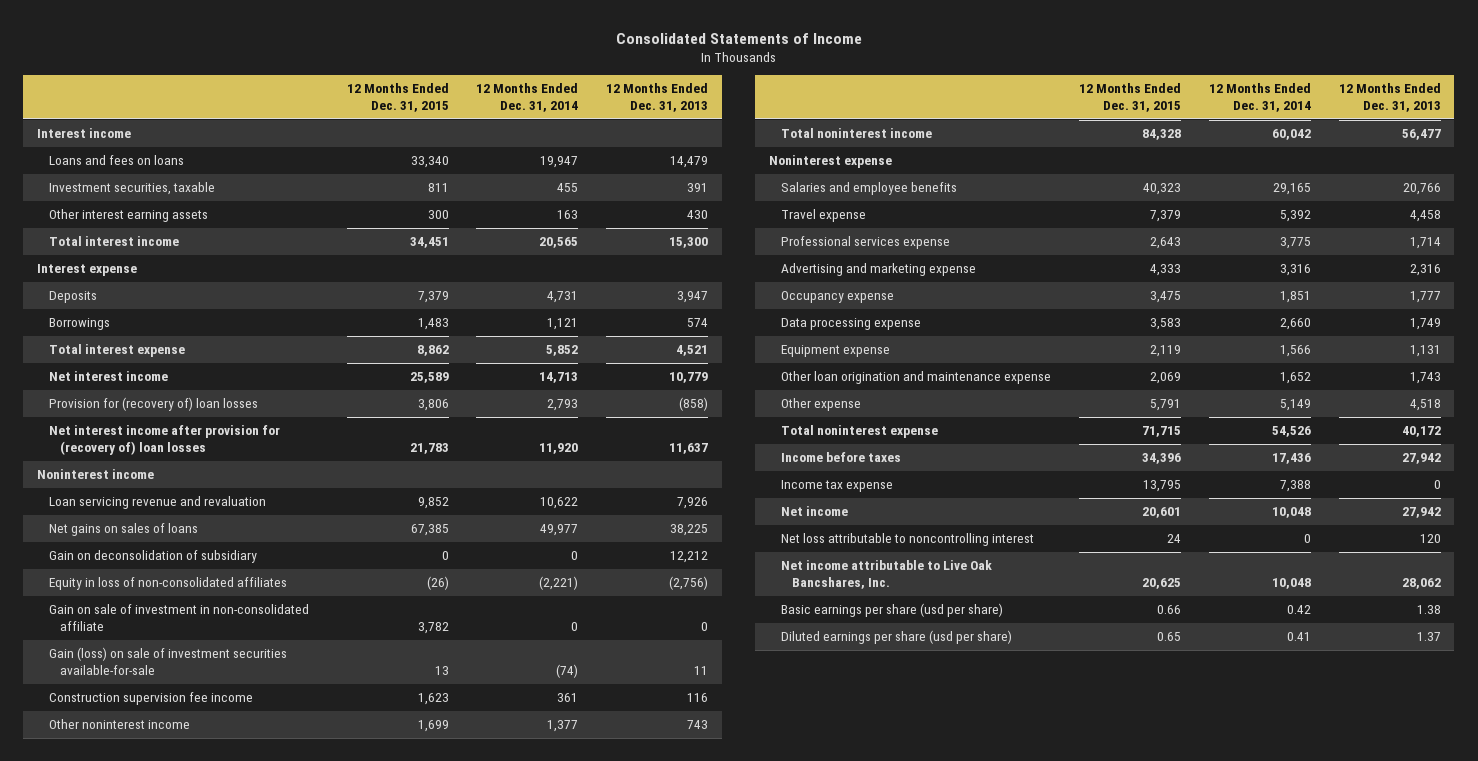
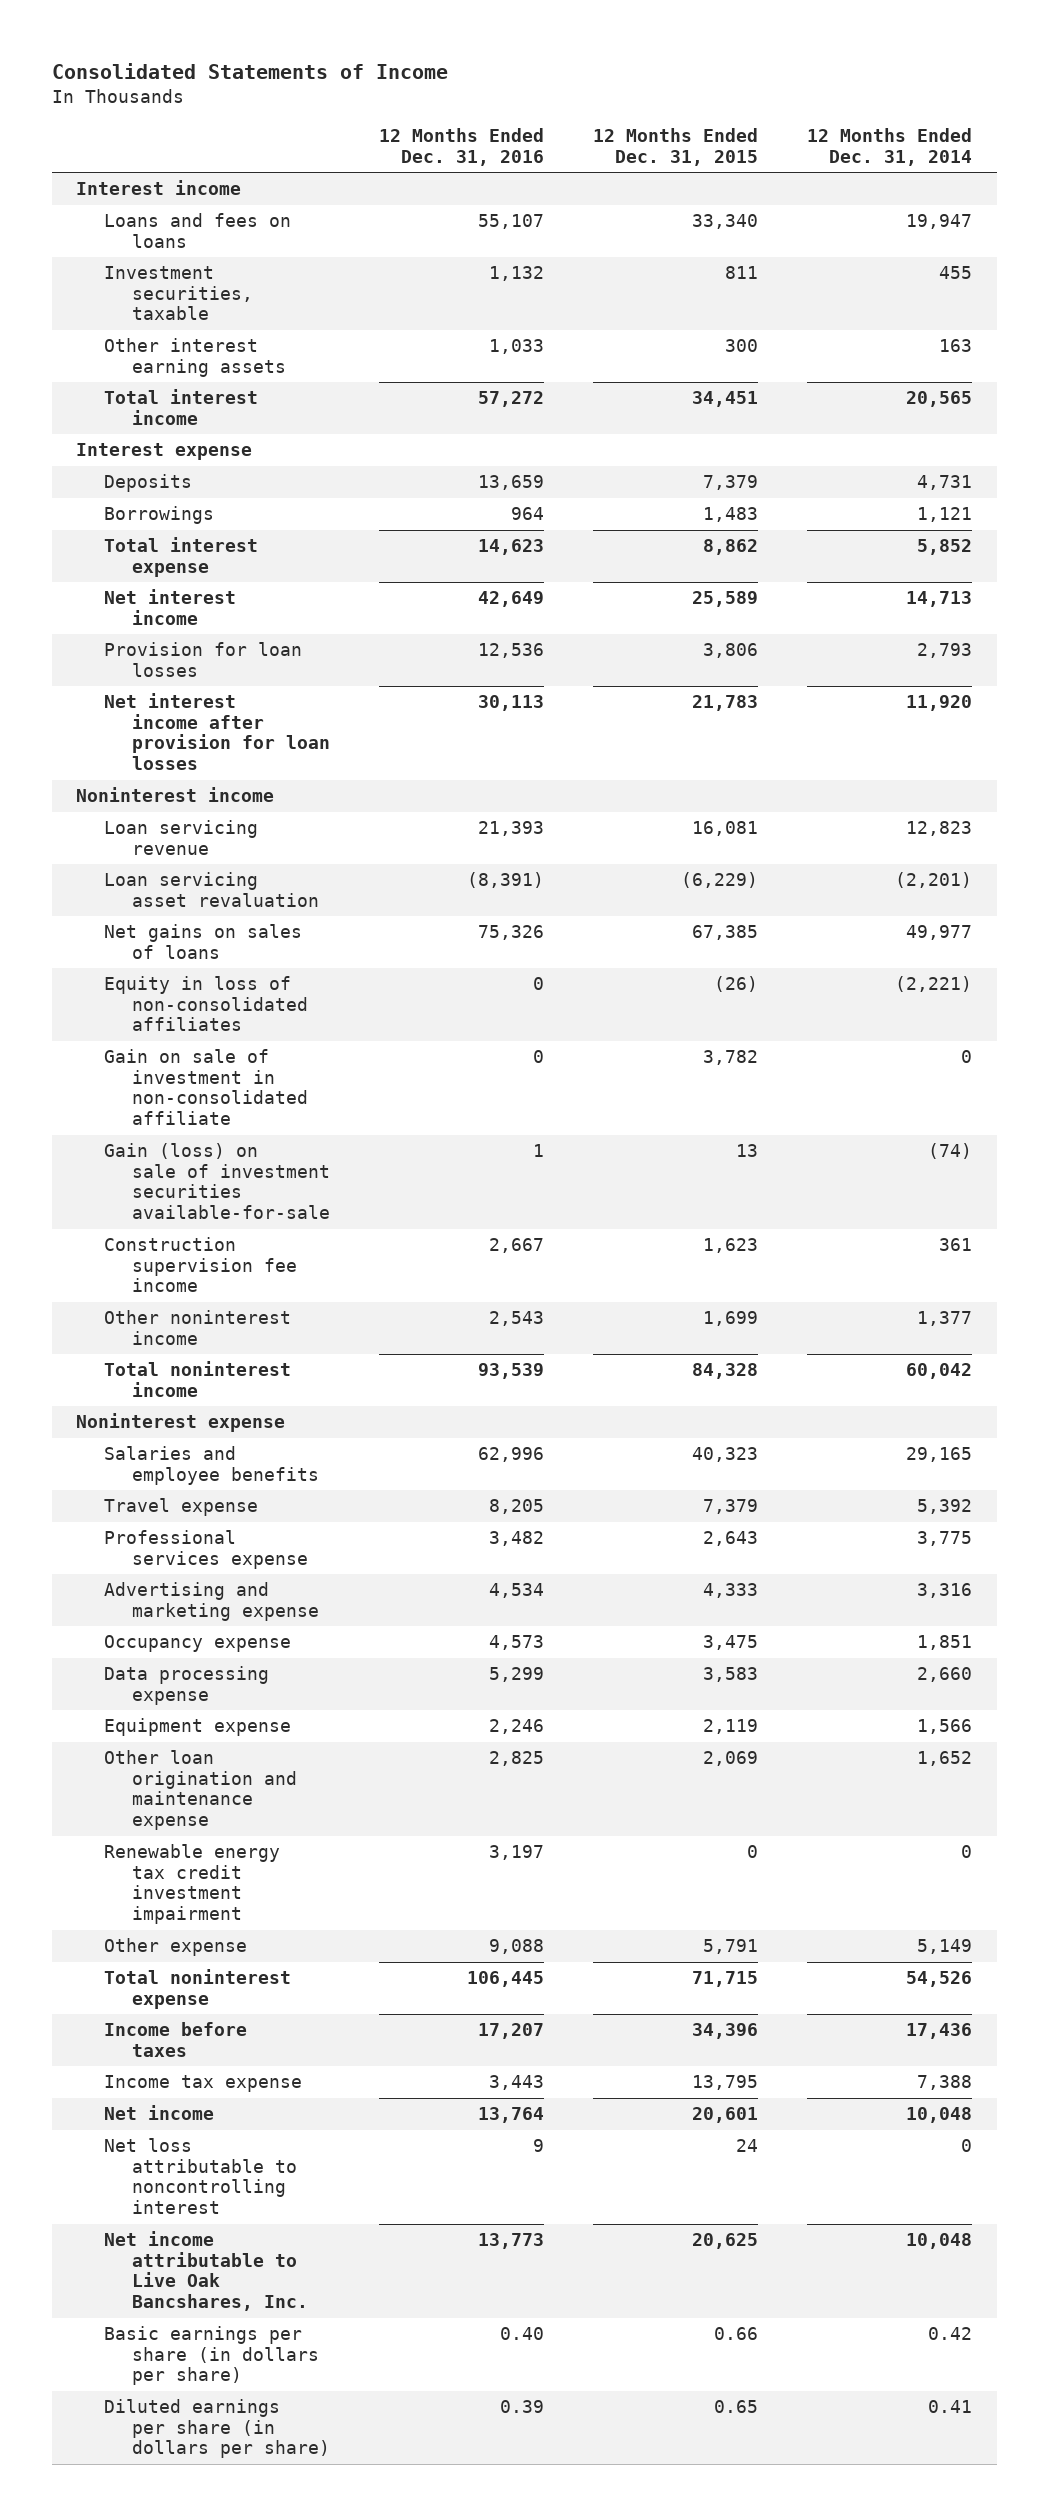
- | 12 Months Ended Dec. 31, 2015 | 12 Months Ended Dec. 31, 2014 | 12 Months Ended Dec. 31, 2013
+ | 12 Months Ended Dec. 31, 2016 | 12 Months Ended Dec. 31, 2015 | 12 Months Ended Dec. 31, 2014
- Provision for (recovery of) loan losses | 3,806 | 2,793 | (858)
- Net interest income after provision for (recovery of) loan losses | 21,783 | 11,920 | 11,637
+ Provision for loan losses | 12,536 | 3,806 | 2,793
+ Net interest income after provision for loan losses | 30,113 | 21,783 | 11,920
- Loan servicing revenue and revaluation | 9,852 | 10,622 | 7,926
+ Loan servicing revenue | 21,393 | 16,081 | 12,823
+ Loan servicing asset revaluation | (8,391) | (6,229) | (2,201)
- Gain on deconsolidation of subsidiary | 0 | 0 | 12,212
+ Renewable energy tax credit investment impairment | 3,197 | 0 | 0
- Basic earnings per share (usd per share) | 0.66 | 0.42 | 1.38
- Diluted earnings per share (usd per share) | 0.65 | 0.41 | 1.37
+ Basic earnings per share (in dollars per share) | 0.40 | 0.66 | 0.42
+ Diluted earnings per share (in dollars per share) | 0.39 | 0.65 | 0.41

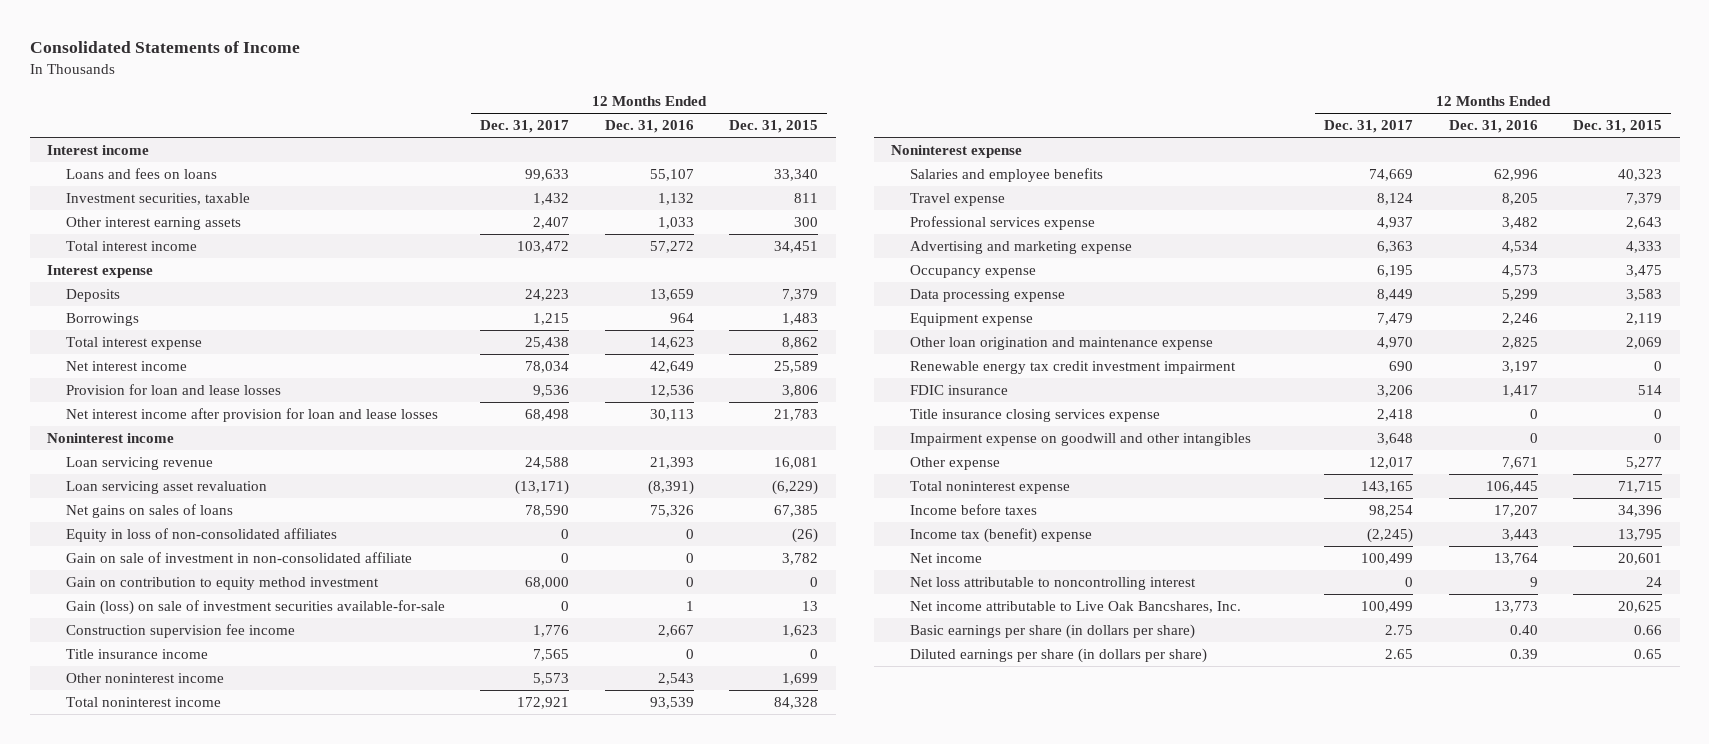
- | 12 Months Ended Dec. 31, 2016 | 12 Months Ended Dec. 31, 2015 | 12 Months Ended Dec. 31, 2014
+ | 12 Months Ended Dec. 31, 2017 | 12 Months Ended Dec. 31, 2016 | 12 Months Ended Dec. 31, 2015
- Provision for loan losses | 12,536 | 3,806 | 2,793
- Net interest income after provision for loan losses | 30,113 | 21,783 | 11,920
+ Provision for loan and lease losses | 9,536 | 12,536 | 3,806
+ Net interest income after provision for loan and lease losses | 68,498 | 30,113 | 21,783
+ Gain on contribution to equity method investment | 68,000 | 0 | 0
+ Title insurance income | 7,565 | 0 | 0
- Other expense | 9,088 | 5,791 | 5,149
+ FDIC insurance | 3,206 | 1,417 | 514
+ Title insurance closing services expense | 2,418 | 0 | 0
+ Impairment expense on goodwill and other intangibles | 3,648 | 0 | 0
+ Other expense | 12,017 | 7,671 | 5,277
- Income tax expense | 3,443 | 13,795 | 7,388
+ Income tax (benefit) expense | (2,245) | 3,443 | 13,795

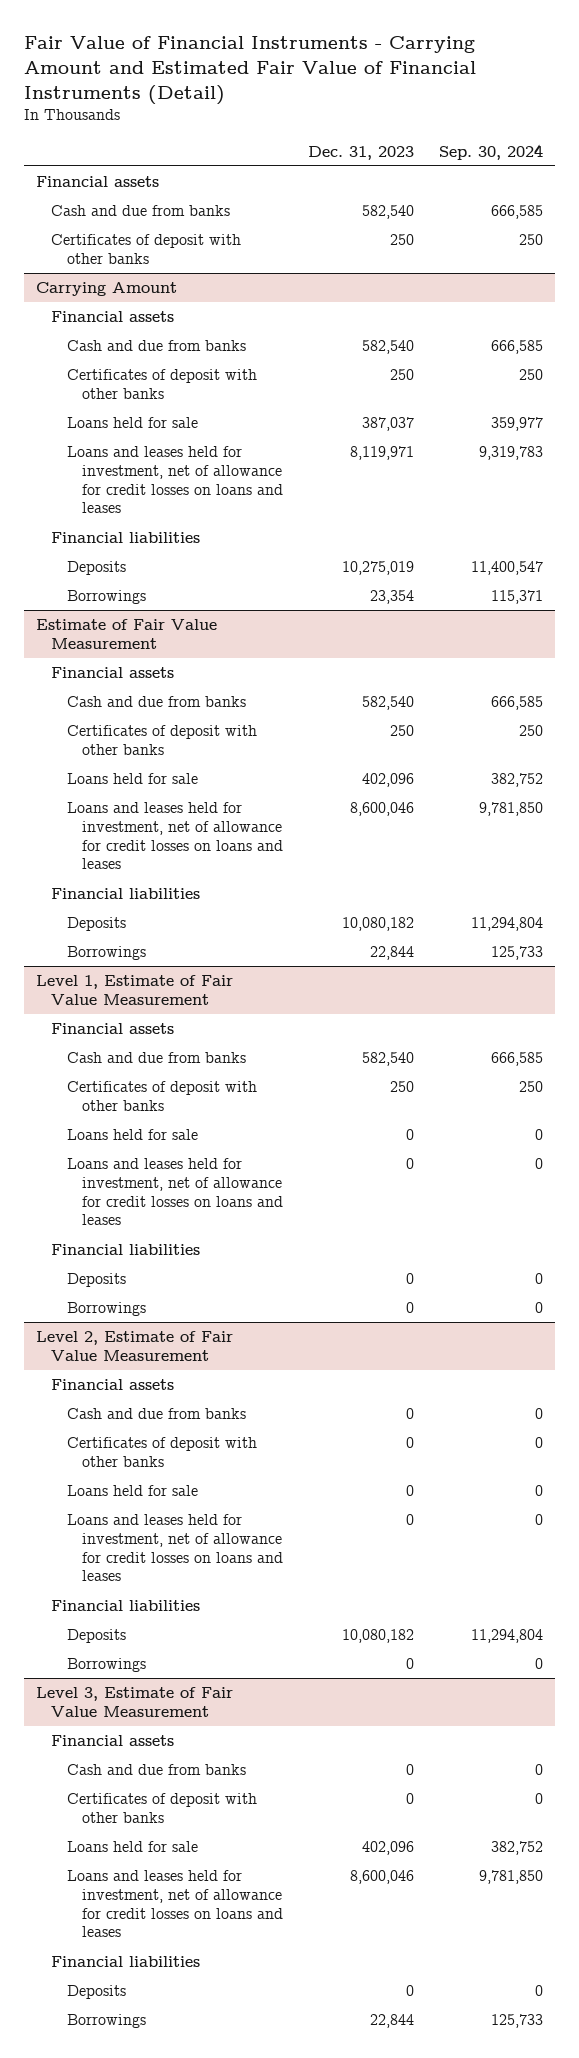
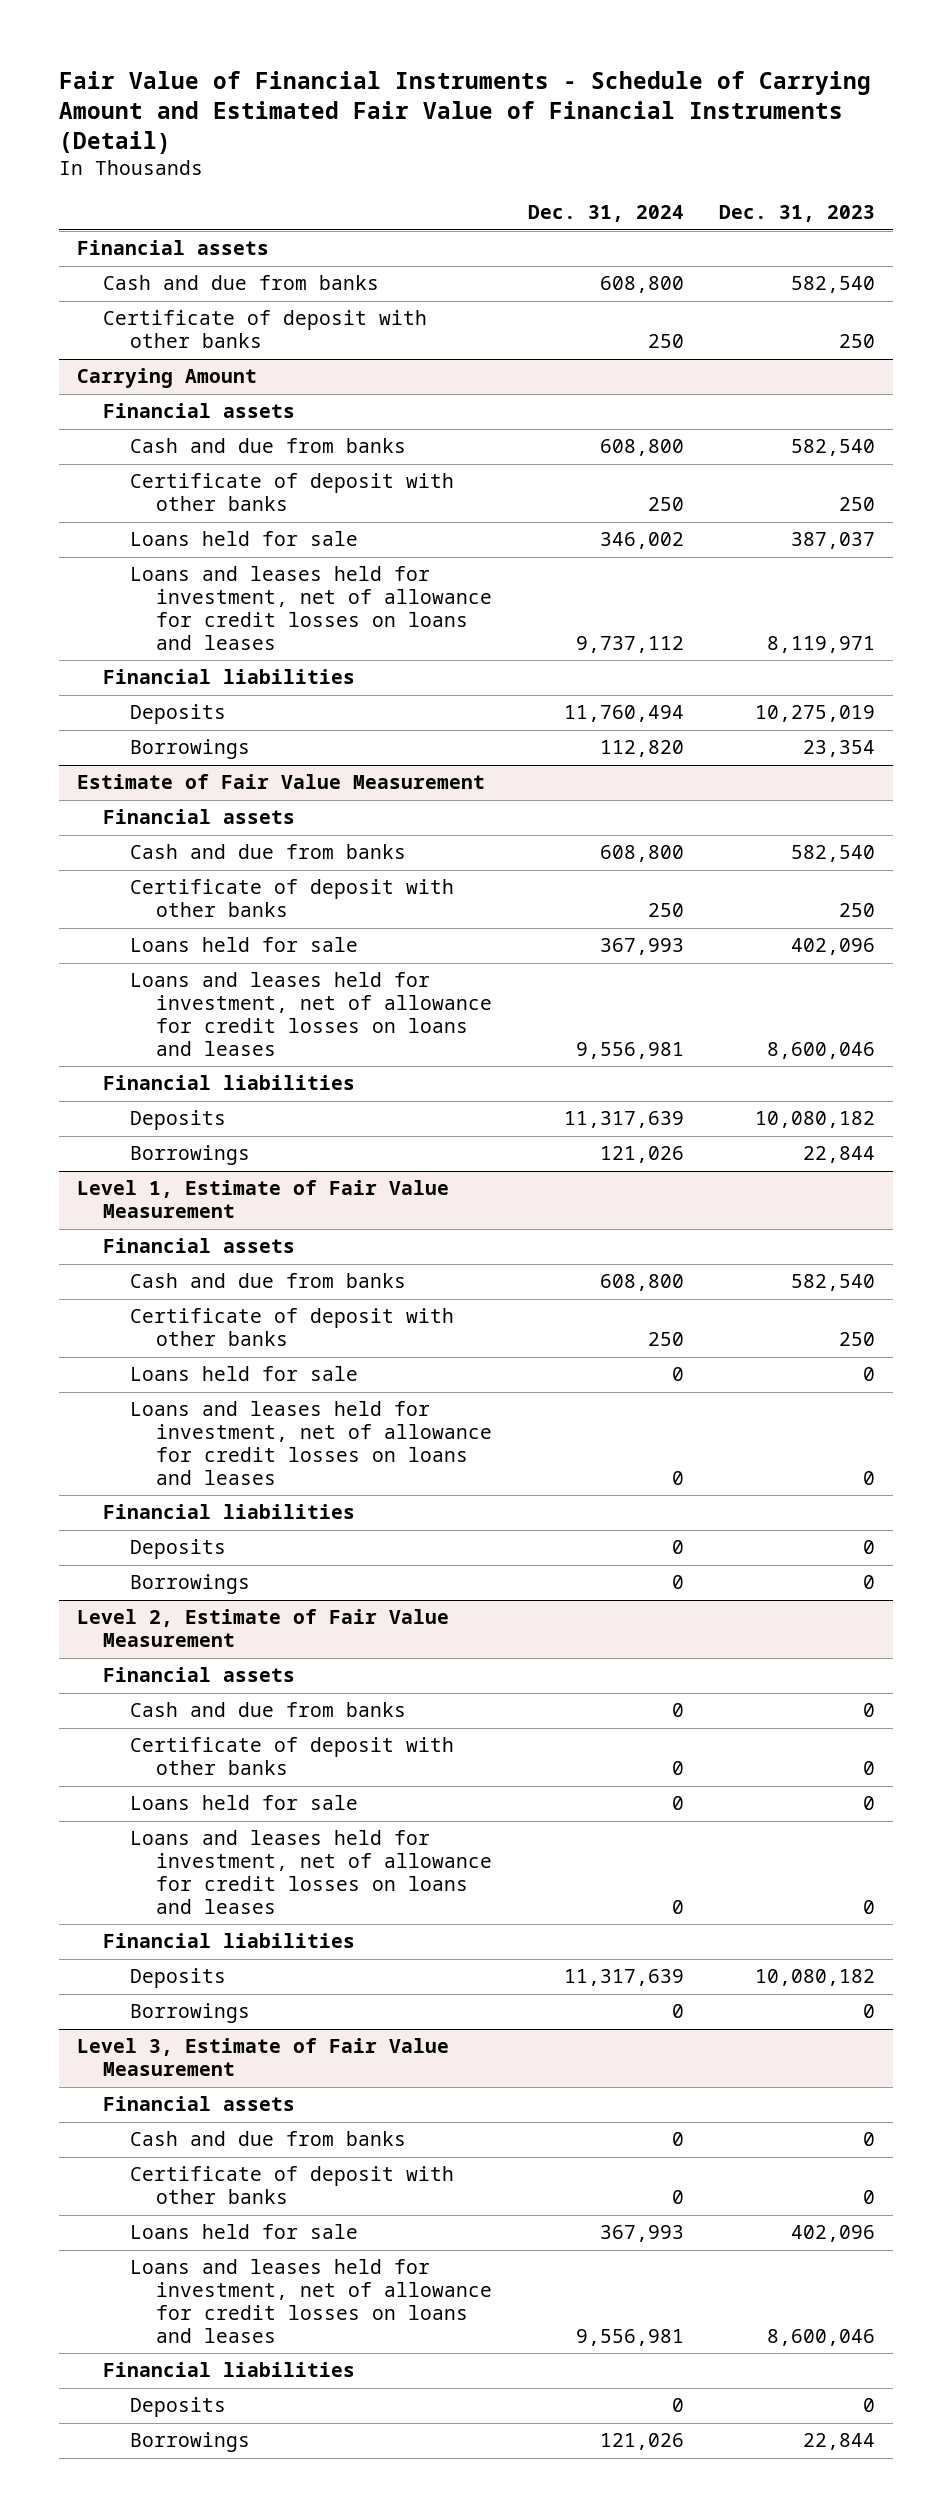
- Fair Value of Financial Instruments - Carrying Amount and Estimated Fair Value of Financial Instruments (Detail)
+ Fair Value of Financial Instruments - Schedule of Carrying Amount and Estimated Fair Value of Financial Instruments (Detail)
- | Dec. 31, 2023 | Sep. 30, 2024
+ | Dec. 31, 2024 | Dec. 31, 2023
- Certificates of deposit with other banks | 250 | 250
+ Certificate of deposit with other banks | 250 | 250
@ Carrying Amount
- Certificates of deposit with other banks | 250 | 250
+ Certificate of deposit with other banks | 250 | 250
@ Estimate of Fair Value Measurement
- Certificates of deposit with other banks | 250 | 250
+ Certificate of deposit with other banks | 250 | 250
@ Level 1, Estimate of Fair Value Measurement
- Certificates of deposit with other banks | 250 | 250
+ Certificate of deposit with other banks | 250 | 250
@ Level 2, Estimate of Fair Value Measurement
- Certificates of deposit with other banks | 0 | 0
+ Certificate of deposit with other banks | 0 | 0
@ Level 3, Estimate of Fair Value Measurement
- Certificates of deposit with other banks | 0 | 0
+ Certificate of deposit with other banks | 0 | 0

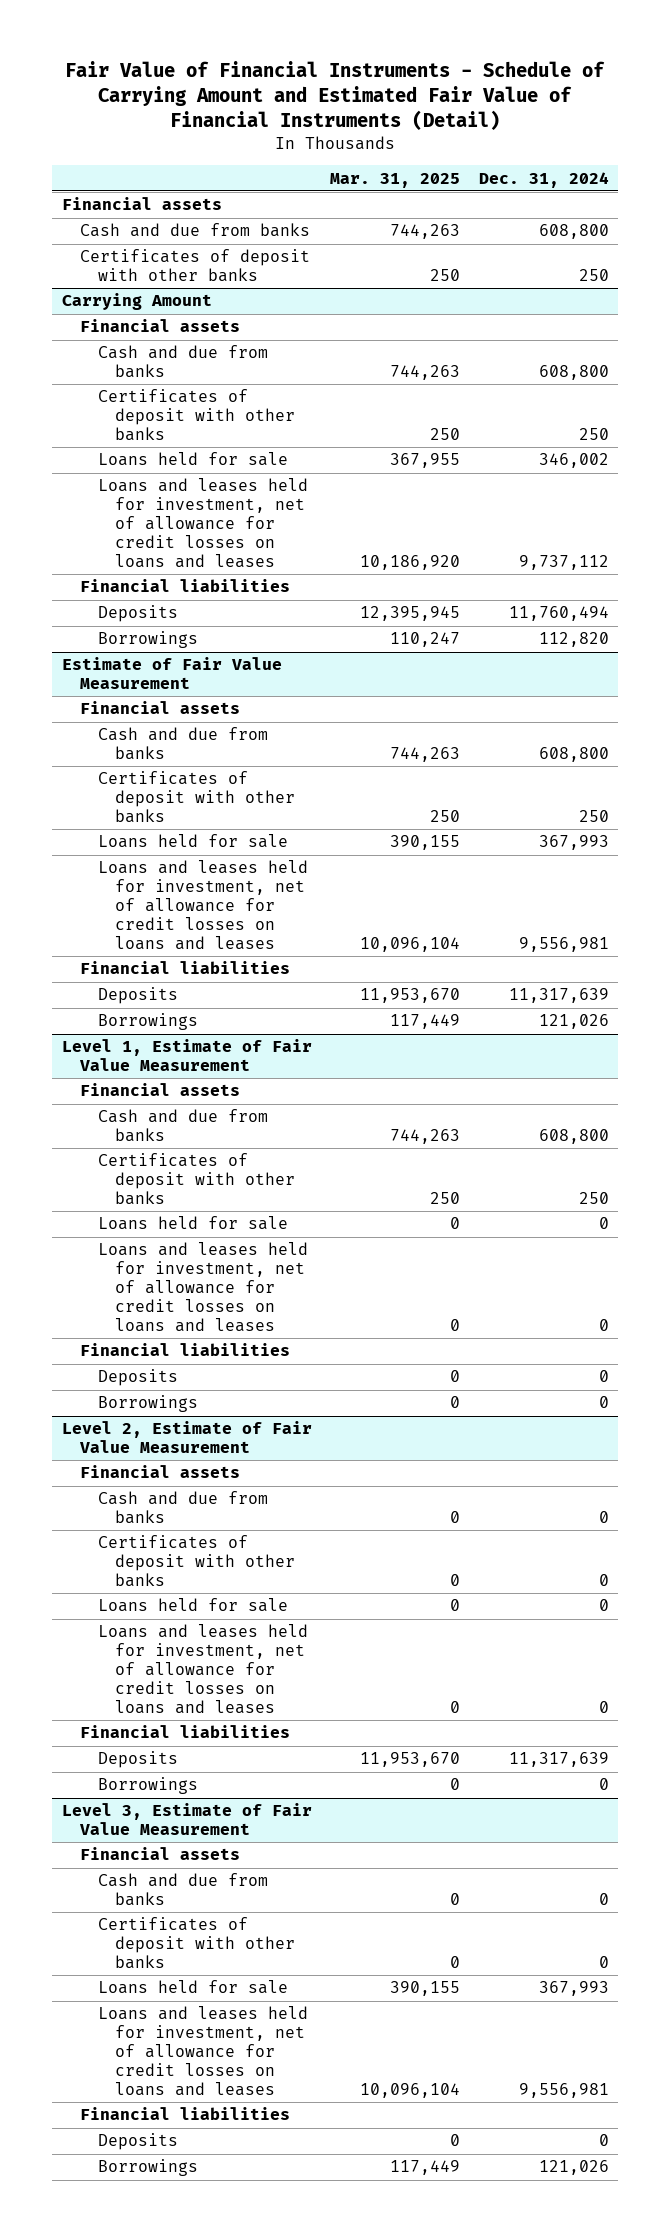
- | Dec. 31, 2024 | Dec. 31, 2023
+ | Mar. 31, 2025 | Dec. 31, 2024
- Certificate of deposit with other banks | 250 | 250
+ Certificates of deposit with other banks | 250 | 250
@ Carrying Amount
- Certificate of deposit with other banks | 250 | 250
+ Certificates of deposit with other banks | 250 | 250
@ Estimate of Fair Value Measurement
- Certificate of deposit with other banks | 250 | 250
+ Certificates of deposit with other banks | 250 | 250
@ Level 1, Estimate of Fair Value Measurement
- Certificate of deposit with other banks | 250 | 250
+ Certificates of deposit with other banks | 250 | 250
@ Level 2, Estimate of Fair Value Measurement
- Certificate of deposit with other banks | 0 | 0
+ Certificates of deposit with other banks | 0 | 0
@ Level 3, Estimate of Fair Value Measurement
- Certificate of deposit with other banks | 0 | 0
+ Certificates of deposit with other banks | 0 | 0

